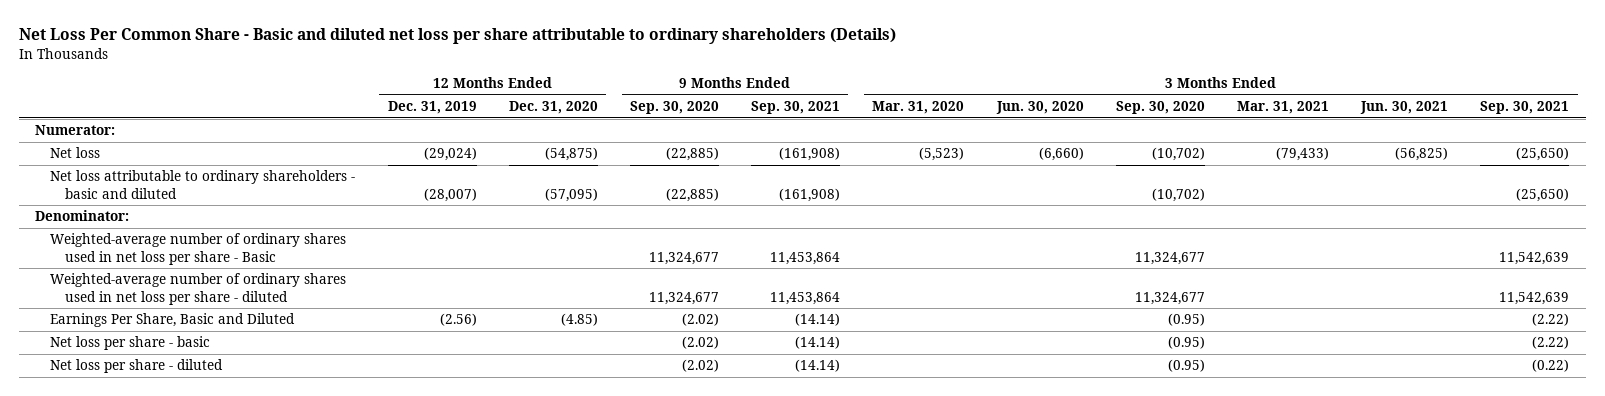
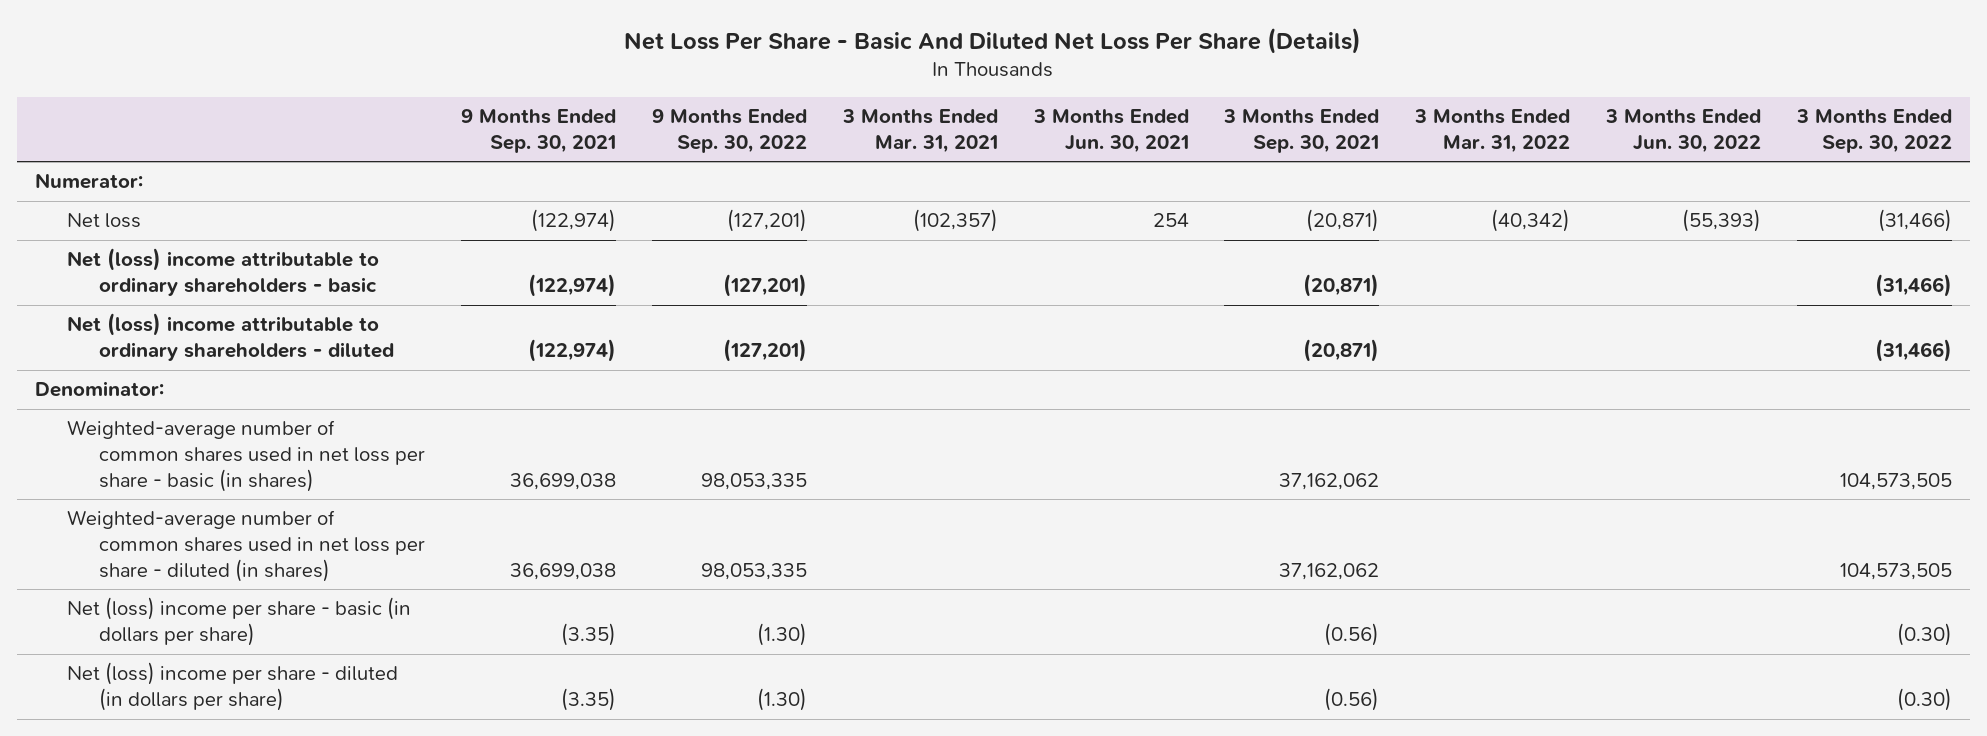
- Net Loss Per Common Share - Basic and diluted net loss per share attributable to ordinary shareholders (Details)
+ Net Loss Per Share - Basic And Diluted Net Loss Per Share (Details)
- | 12 Months Ended Dec. 31, 2019 | 12 Months Ended Dec. 31, 2020 | 9 Months Ended Sep. 30, 2020 | 9 Months Ended Sep. 30, 2021 | 3 Months Ended Mar. 31, 2020 | 3 Months Ended Jun. 30, 2020 | 3 Months Ended Sep. 30, 2020 | 3 Months Ended Mar. 31, 2021 | 3 Months Ended Jun. 30, 2021 | 3 Months Ended Sep. 30, 2021
+ | 9 Months Ended Sep. 30, 2021 | 9 Months Ended Sep. 30, 2022 | 3 Months Ended Mar. 31, 2021 | 3 Months Ended Jun. 30, 2021 | 3 Months Ended Sep. 30, 2021 | 3 Months Ended Mar. 31, 2022 | 3 Months Ended Jun. 30, 2022 | 3 Months Ended Sep. 30, 2022
- Net loss | (29,024) | (54,875) | (22,885) | (161,908) | (5,523) | (6,660) | (10,702) | (79,433) | (56,825) | (25,650)
- Net loss attributable to ordinary shareholders - basic and diluted | (28,007) | (57,095) | (22,885) | (161,908) | | | (10,702) | | | (25,650)
+ Net loss | (122,974) | (127,201) | (102,357) | 254 | (20,871) | (40,342) | (55,393) | (31,466)
+ Net (loss) income attributable to ordinary shareholders - basic | (122,974) | (127,201) | | | (20,871) | | | (31,466)
+ Net (loss) income attributable to ordinary shareholders - diluted | (122,974) | (127,201) | | | (20,871) | | | (31,466)
- Weighted-average number of ordinary shares used in net loss per share - Basic | | | 11,324,677 | 11,453,864 | | | 11,324,677 | | | 11,542,639
- Weighted-average number of ordinary shares used in net loss per share - diluted | | | 11,324,677 | 11,453,864 | | | 11,324,677 | | | 11,542,639
- Earnings Per Share, Basic and Diluted | (2.56) | (4.85) | (2.02) | (14.14) | | | (0.95) | | | (2.22)
- Net loss per share - basic | | | (2.02) | (14.14) | | | (0.95) | | | (2.22)
- Net loss per share - diluted | | | (2.02) | (14.14) | | | (0.95) | | | (0.22)
+ Weighted-average number of common shares used in net loss per share - basic (in shares) | 36,699,038 | 98,053,335 | | | 37,162,062 | | | 104,573,505
+ Weighted-average number of common shares used in net loss per share - diluted (in shares) | 36,699,038 | 98,053,335 | | | 37,162,062 | | | 104,573,505
+ Net (loss) income per share - basic (in dollars per share) | (3.35) | (1.30) | | | (0.56) | | | (0.30)
+ Net (loss) income per share - diluted (in dollars per share) | (3.35) | (1.30) | | | (0.56) | | | (0.30)

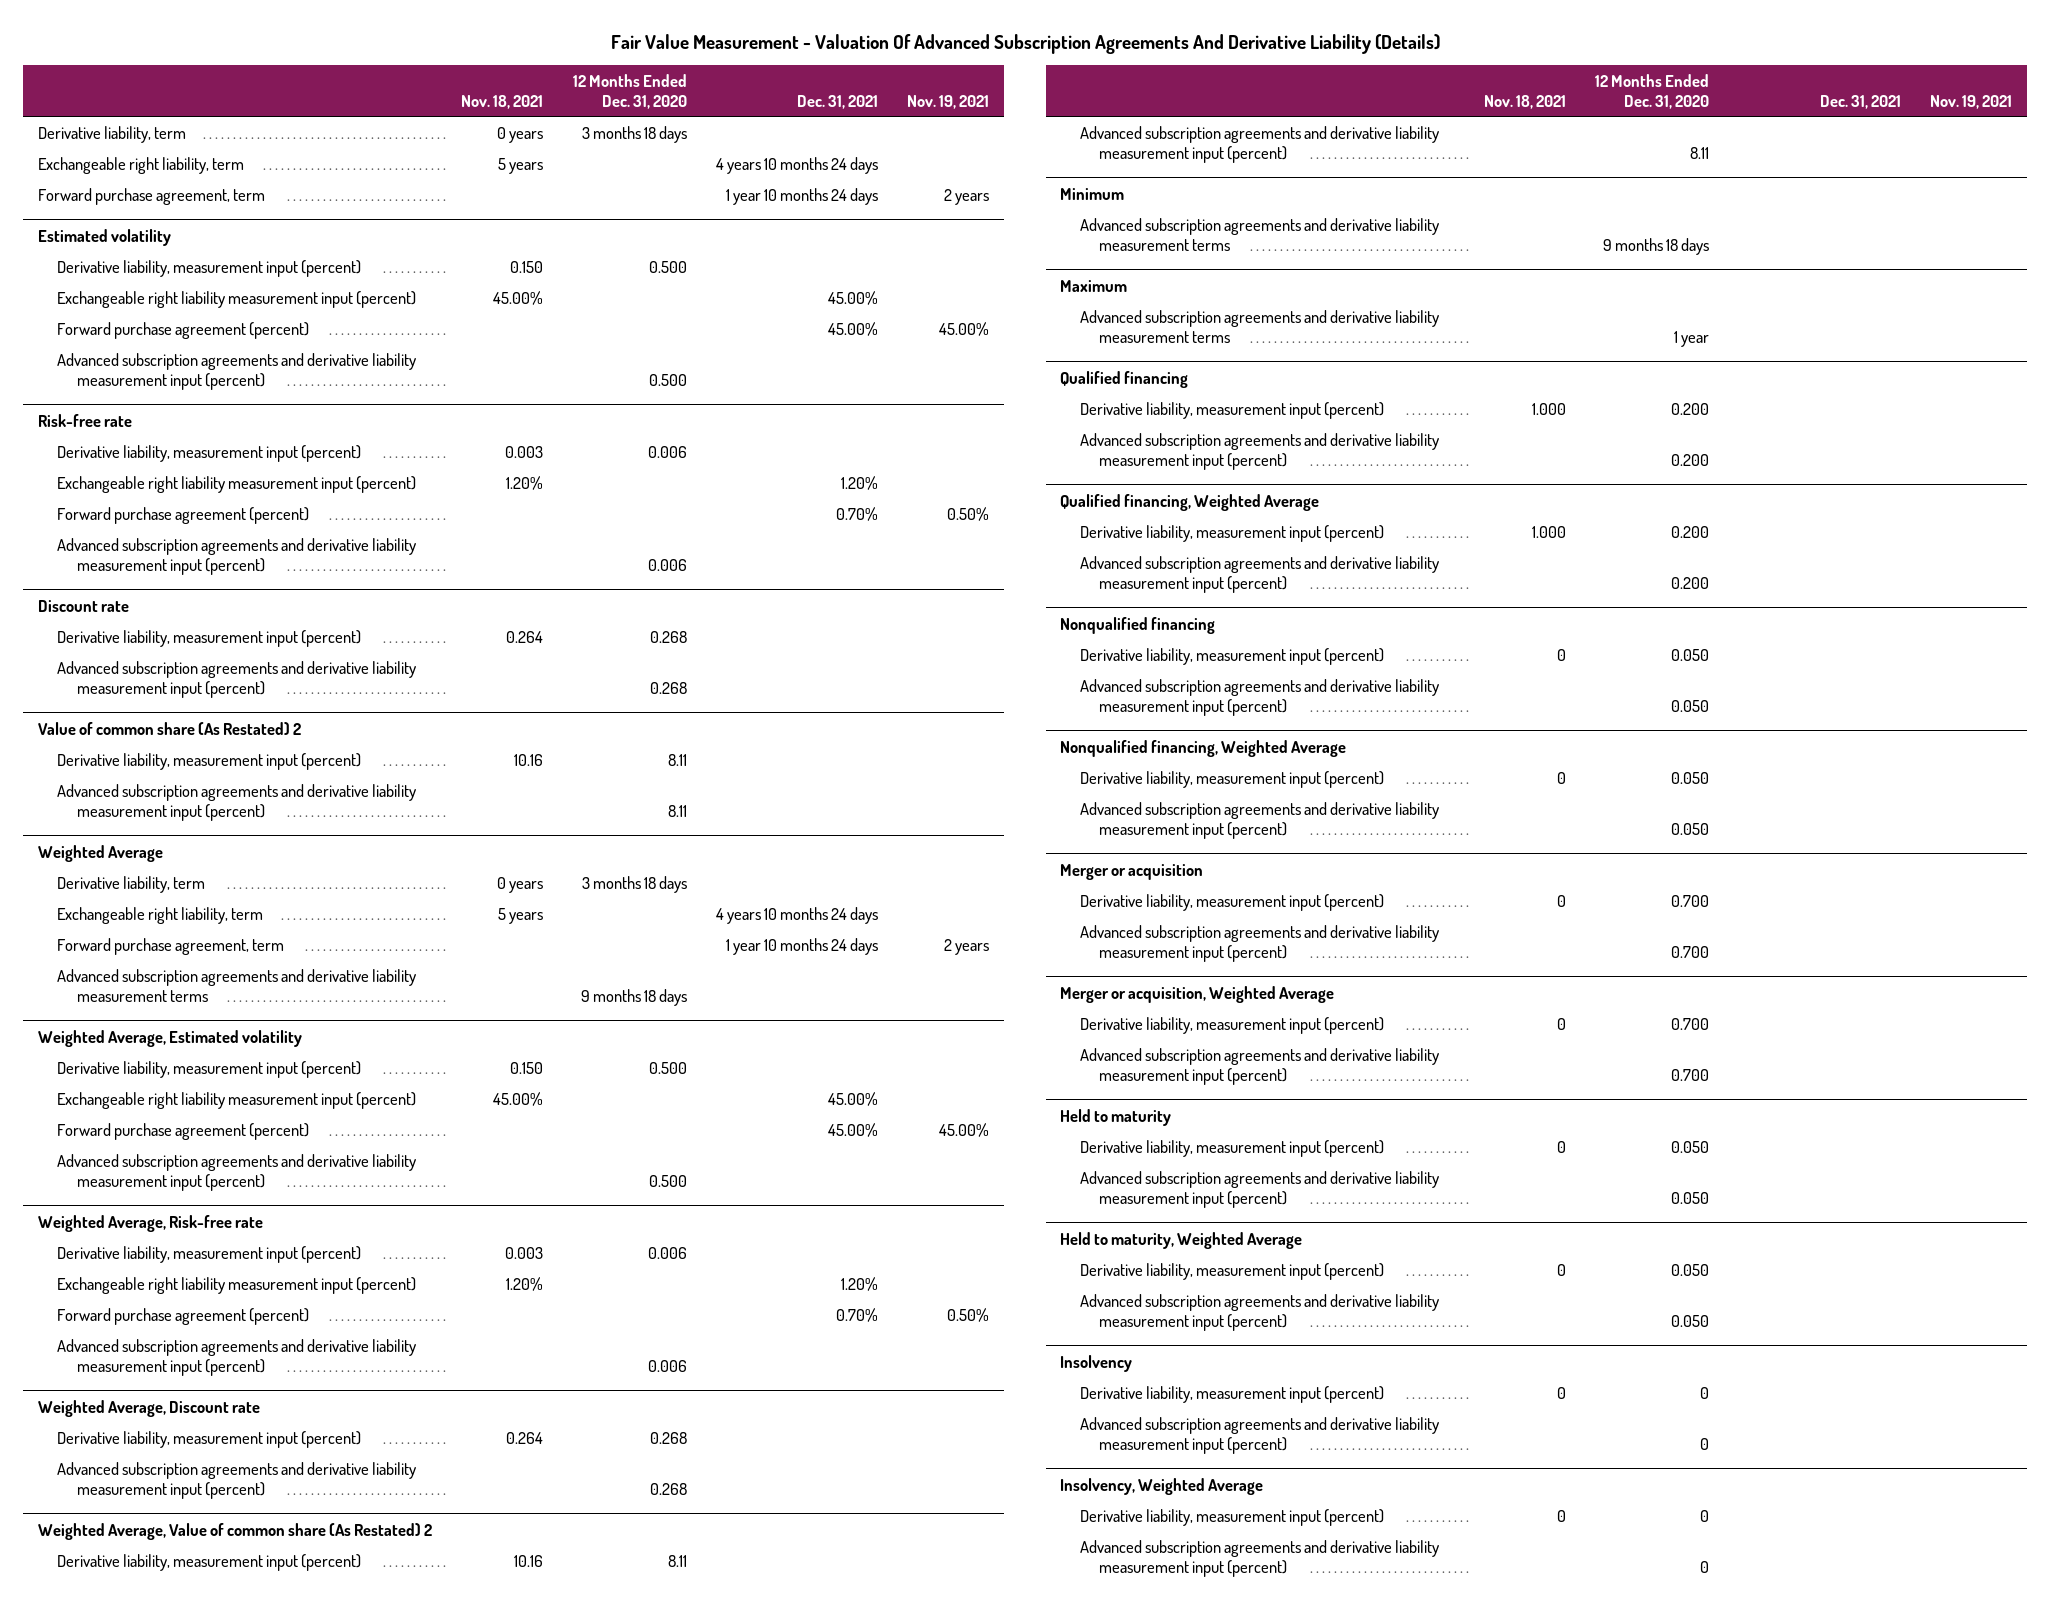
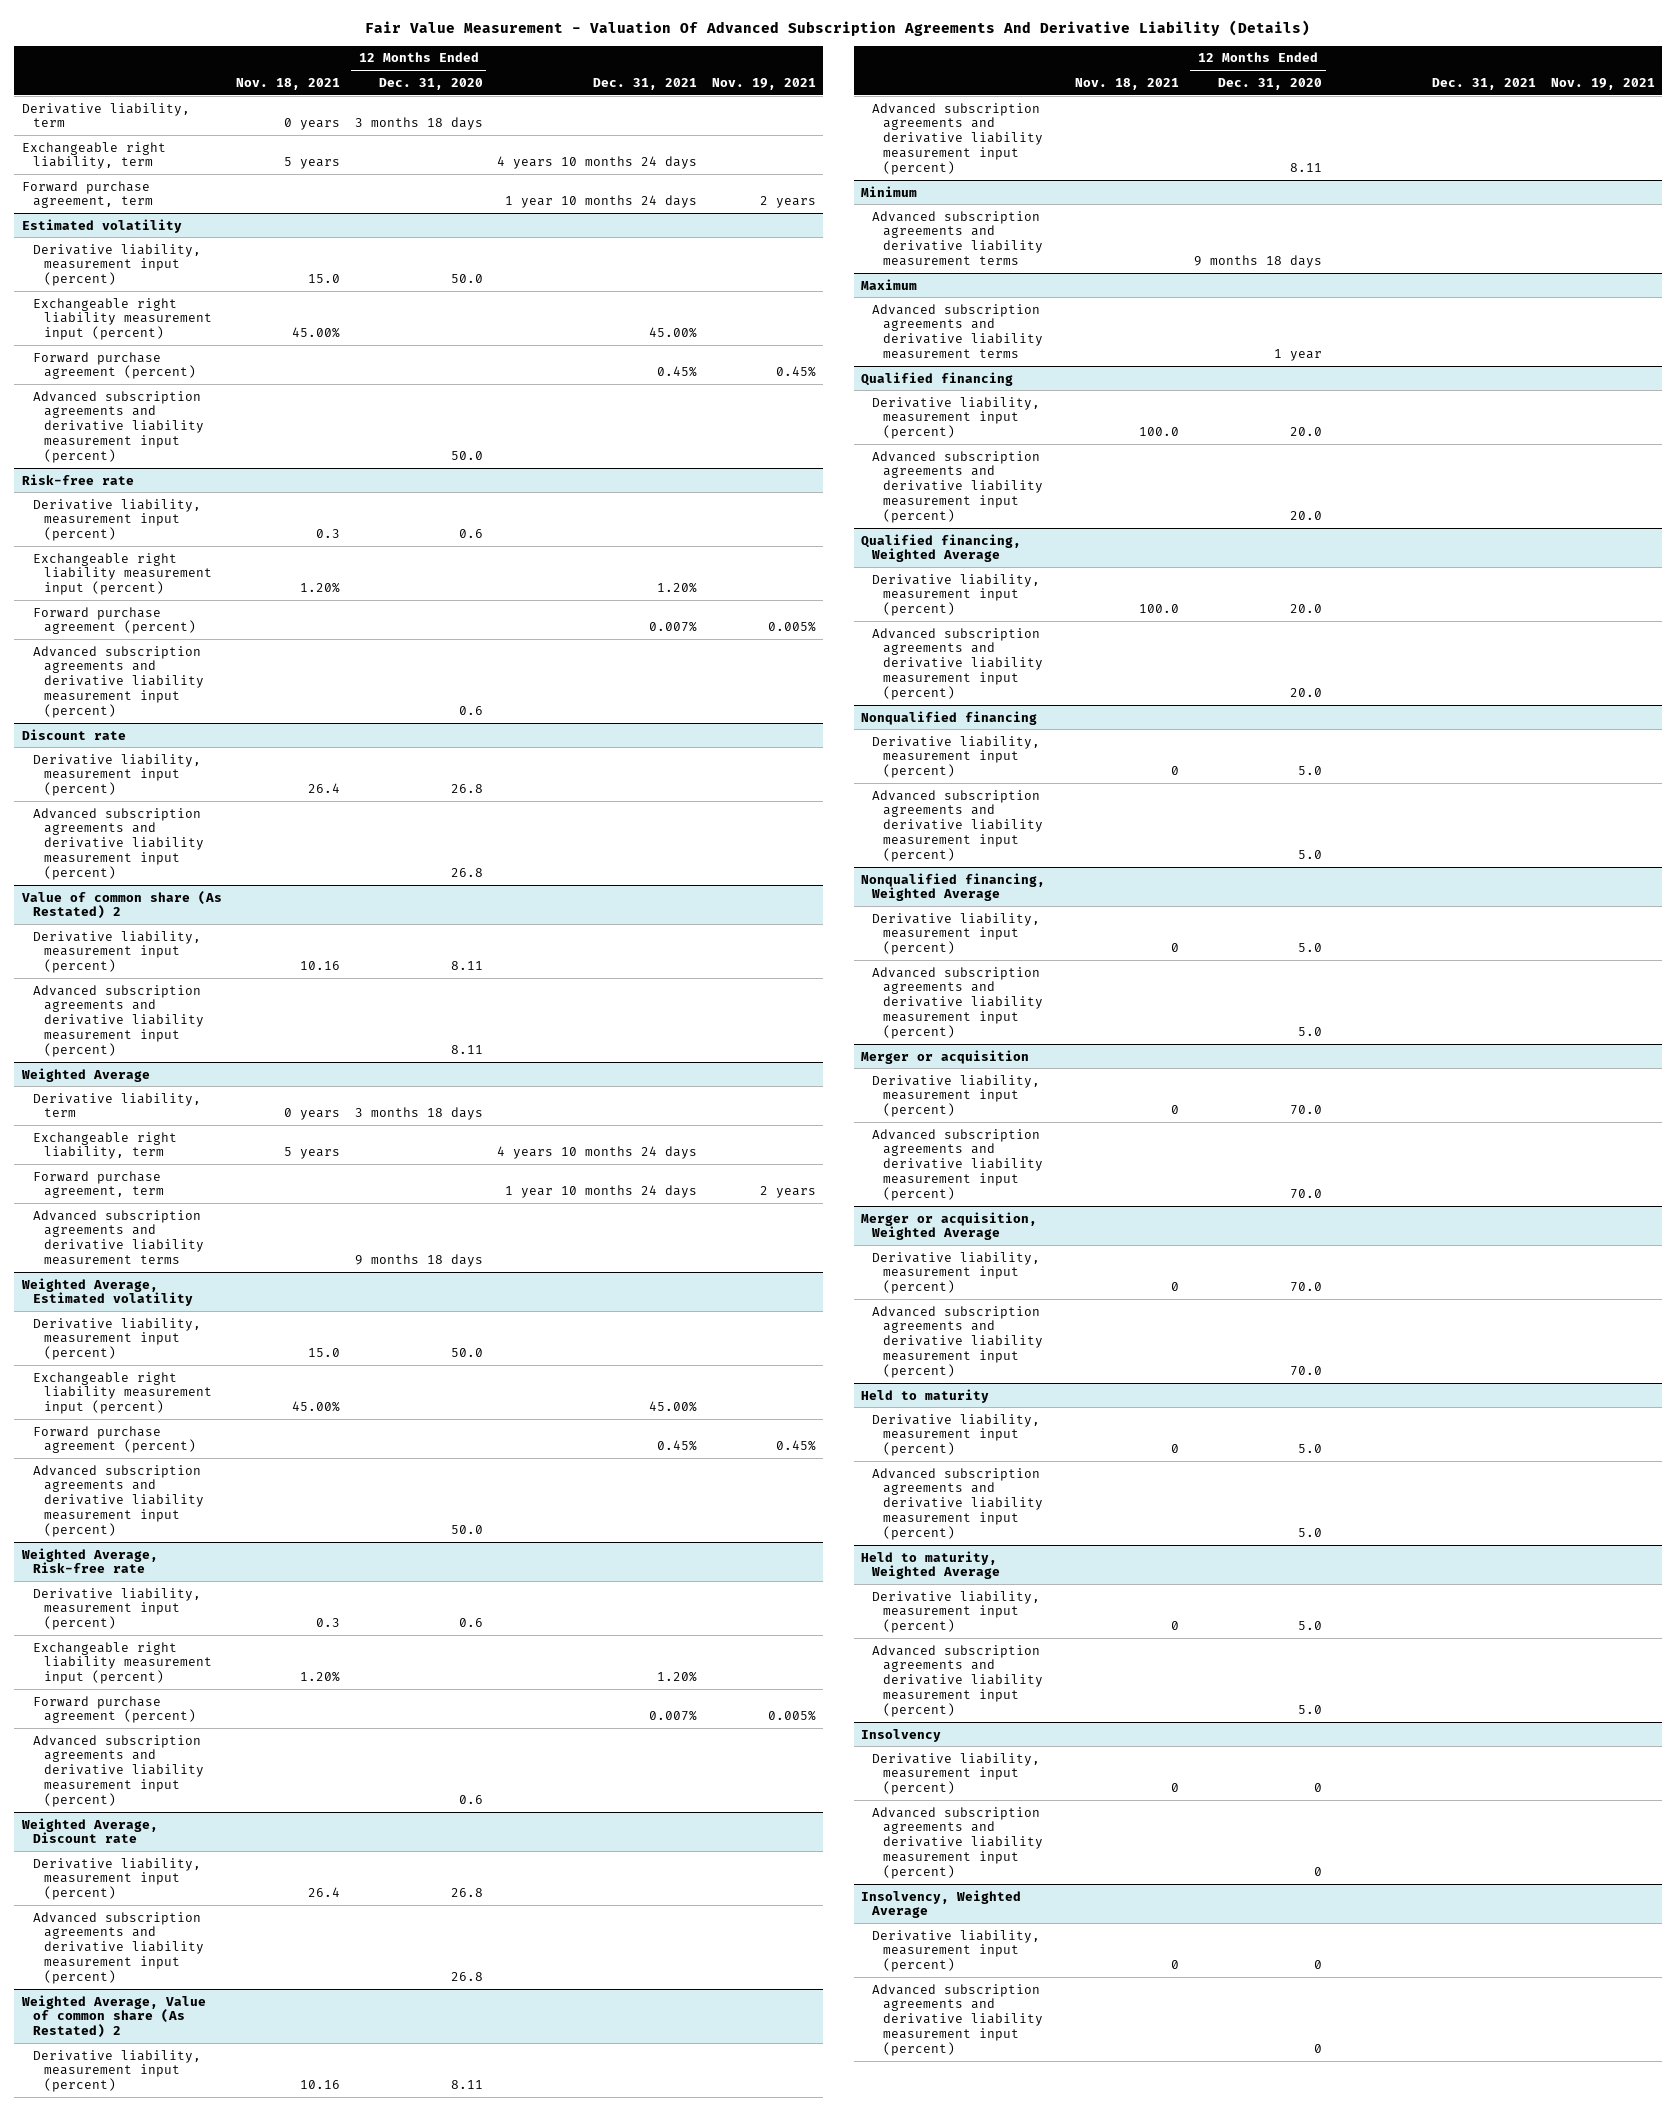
@ Estimated volatility
- Derivative liability, measurement input (percent) | 0.150 | 0.500 | |
+ Derivative liability, measurement input (percent) | 15.0 | 50.0 | |
- Forward purchase agreement (percent) | | | 45.00% | 45.00%
- Advanced subscription agreements and derivative liability measurement input (percent) | | 0.500 | |
+ Forward purchase agreement (percent) | | | 0.45% | 0.45%
+ Advanced subscription agreements and derivative liability measurement input (percent) | | 50.0 | |
@ Risk-free rate
- Derivative liability, measurement input (percent) | 0.003 | 0.006 | |
+ Derivative liability, measurement input (percent) | 0.3 | 0.6 | |
- Forward purchase agreement (percent) | | | 0.70% | 0.50%
- Advanced subscription agreements and derivative liability measurement input (percent) | | 0.006 | |
+ Forward purchase agreement (percent) | | | 0.007% | 0.005%
+ Advanced subscription agreements and derivative liability measurement input (percent) | | 0.6 | |
@ Discount rate
- Derivative liability, measurement input (percent) | 0.264 | 0.268 | |
- Advanced subscription agreements and derivative liability measurement input (percent) | | 0.268 | |
+ Derivative liability, measurement input (percent) | 26.4 | 26.8 | |
+ Advanced subscription agreements and derivative liability measurement input (percent) | | 26.8 | |
@ Weighted Average, Estimated volatility
- Derivative liability, measurement input (percent) | 0.150 | 0.500 | |
+ Derivative liability, measurement input (percent) | 15.0 | 50.0 | |
- Forward purchase agreement (percent) | | | 45.00% | 45.00%
- Advanced subscription agreements and derivative liability measurement input (percent) | | 0.500 | |
+ Forward purchase agreement (percent) | | | 0.45% | 0.45%
+ Advanced subscription agreements and derivative liability measurement input (percent) | | 50.0 | |
@ Weighted Average, Risk-free rate
- Derivative liability, measurement input (percent) | 0.003 | 0.006 | |
+ Derivative liability, measurement input (percent) | 0.3 | 0.6 | |
- Forward purchase agreement (percent) | | | 0.70% | 0.50%
- Advanced subscription agreements and derivative liability measurement input (percent) | | 0.006 | |
+ Forward purchase agreement (percent) | | | 0.007% | 0.005%
+ Advanced subscription agreements and derivative liability measurement input (percent) | | 0.6 | |
@ Weighted Average, Discount rate
- Derivative liability, measurement input (percent) | 0.264 | 0.268 | |
- Advanced subscription agreements and derivative liability measurement input (percent) | | 0.268 | |
+ Derivative liability, measurement input (percent) | 26.4 | 26.8 | |
+ Advanced subscription agreements and derivative liability measurement input (percent) | | 26.8 | |
@ Qualified financing
- Derivative liability, measurement input (percent) | 1.000 | 0.200 | |
- Advanced subscription agreements and derivative liability measurement input (percent) | | 0.200 | |
+ Derivative liability, measurement input (percent) | 100.0 | 20.0 | |
+ Advanced subscription agreements and derivative liability measurement input (percent) | | 20.0 | |
@ Qualified financing, Weighted Average
- Derivative liability, measurement input (percent) | 1.000 | 0.200 | |
- Advanced subscription agreements and derivative liability measurement input (percent) | | 0.200 | |
+ Derivative liability, measurement input (percent) | 100.0 | 20.0 | |
+ Advanced subscription agreements and derivative liability measurement input (percent) | | 20.0 | |
@ Nonqualified financing
- Derivative liability, measurement input (percent) | 0 | 0.050 | |
- Advanced subscription agreements and derivative liability measurement input (percent) | | 0.050 | |
+ Derivative liability, measurement input (percent) | 0 | 5.0 | |
+ Advanced subscription agreements and derivative liability measurement input (percent) | | 5.0 | |
@ Nonqualified financing, Weighted Average
- Derivative liability, measurement input (percent) | 0 | 0.050 | |
- Advanced subscription agreements and derivative liability measurement input (percent) | | 0.050 | |
+ Derivative liability, measurement input (percent) | 0 | 5.0 | |
+ Advanced subscription agreements and derivative liability measurement input (percent) | | 5.0 | |
@ Merger or acquisition
- Derivative liability, measurement input (percent) | 0 | 0.700 | |
- Advanced subscription agreements and derivative liability measurement input (percent) | | 0.700 | |
+ Derivative liability, measurement input (percent) | 0 | 70.0 | |
+ Advanced subscription agreements and derivative liability measurement input (percent) | | 70.0 | |
@ Merger or acquisition, Weighted Average
- Derivative liability, measurement input (percent) | 0 | 0.700 | |
- Advanced subscription agreements and derivative liability measurement input (percent) | | 0.700 | |
+ Derivative liability, measurement input (percent) | 0 | 70.0 | |
+ Advanced subscription agreements and derivative liability measurement input (percent) | | 70.0 | |
@ Held to maturity
- Derivative liability, measurement input (percent) | 0 | 0.050 | |
- Advanced subscription agreements and derivative liability measurement input (percent) | | 0.050 | |
+ Derivative liability, measurement input (percent) | 0 | 5.0 | |
+ Advanced subscription agreements and derivative liability measurement input (percent) | | 5.0 | |
@ Held to maturity, Weighted Average
- Derivative liability, measurement input (percent) | 0 | 0.050 | |
- Advanced subscription agreements and derivative liability measurement input (percent) | | 0.050 | |
+ Derivative liability, measurement input (percent) | 0 | 5.0 | |
+ Advanced subscription agreements and derivative liability measurement input (percent) | | 5.0 | |

